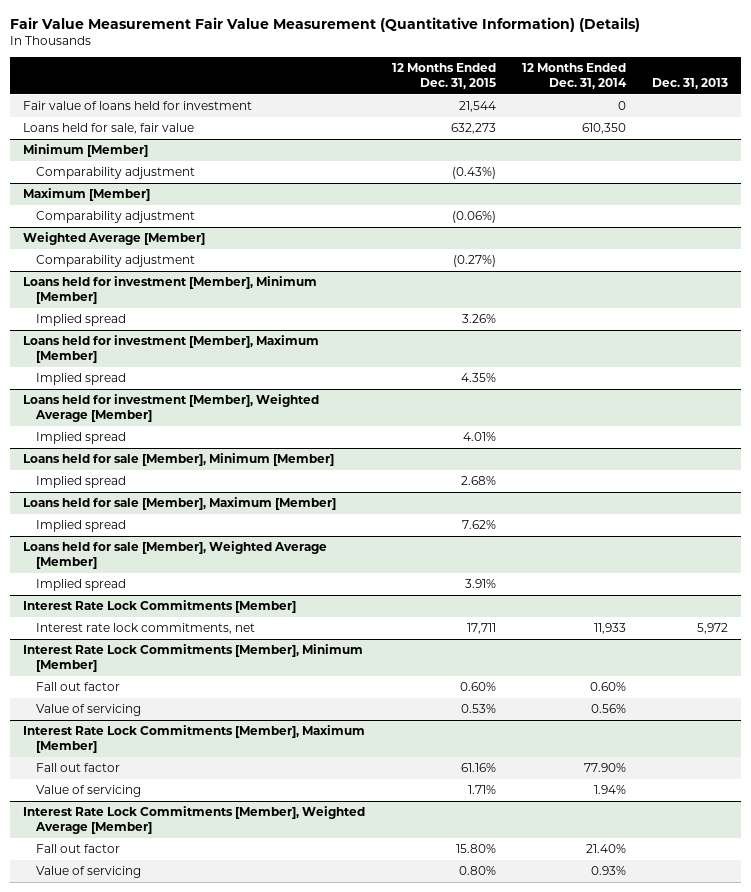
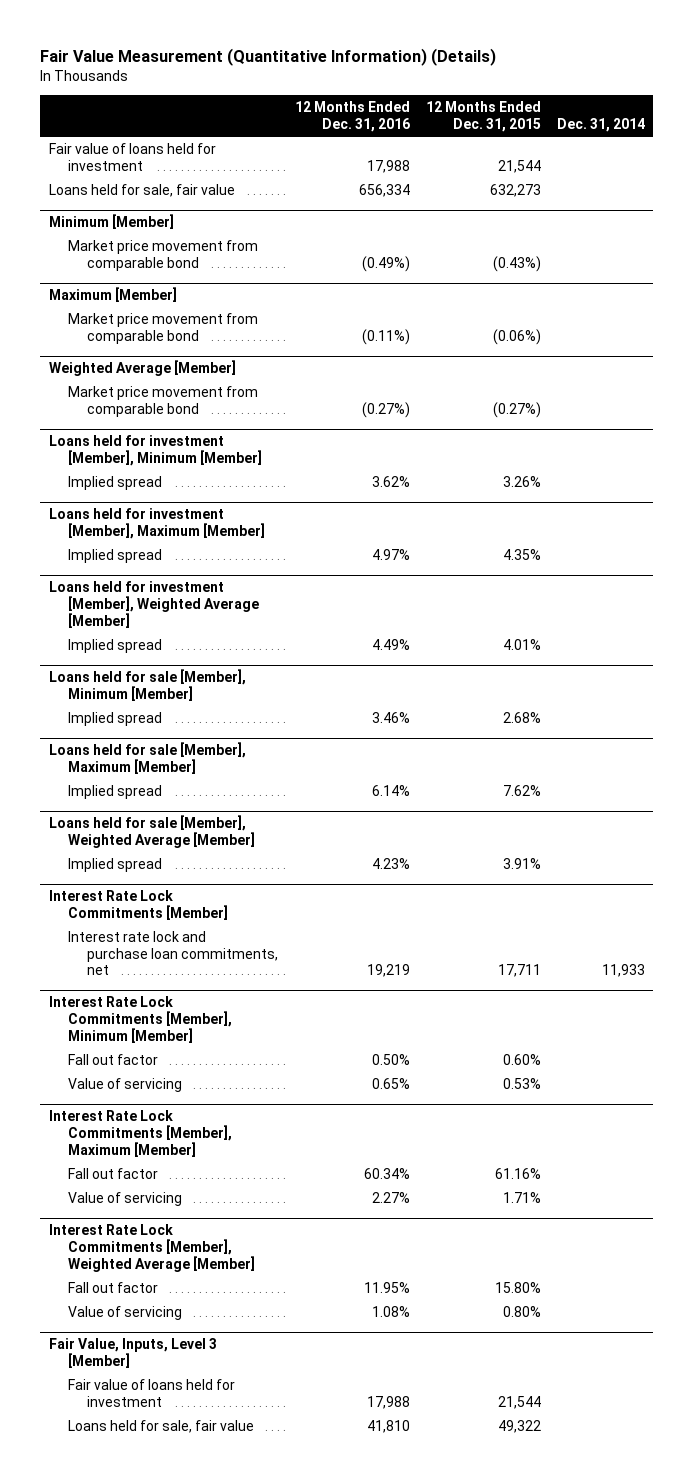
- Fair Value Measurement Fair Value Measurement (Quantitative Information) (Details)
+ Fair Value Measurement (Quantitative Information) (Details)
- | 12 Months Ended Dec. 31, 2015 | 12 Months Ended Dec. 31, 2014 | Dec. 31, 2013
+ | 12 Months Ended Dec. 31, 2016 | 12 Months Ended Dec. 31, 2015 | Dec. 31, 2014
@ Minimum [Member]
- Comparability adjustment | (0.43%) | |
+ Market price movement from comparable bond | (0.49%) | (0.43%) |
@ Maximum [Member]
- Comparability adjustment | (0.06%) | |
+ Market price movement from comparable bond | (0.11%) | (0.06%) |
@ Weighted Average [Member]
- Comparability adjustment | (0.27%) | |
+ Market price movement from comparable bond | (0.27%) | (0.27%) |
@ Interest Rate Lock Commitments [Member]
- Interest rate lock commitments, net | 17,711 | 11,933 | 5,972
+ Interest rate lock and purchase loan commitments, net | 19,219 | 17,711 | 11,933
+ Fair Value, Inputs, Level 3 [Member]
+ Fair value of loans held for investment | 17,988 | 21,544 |
+ Loans held for sale, fair value | 41,810 | 49,322 |

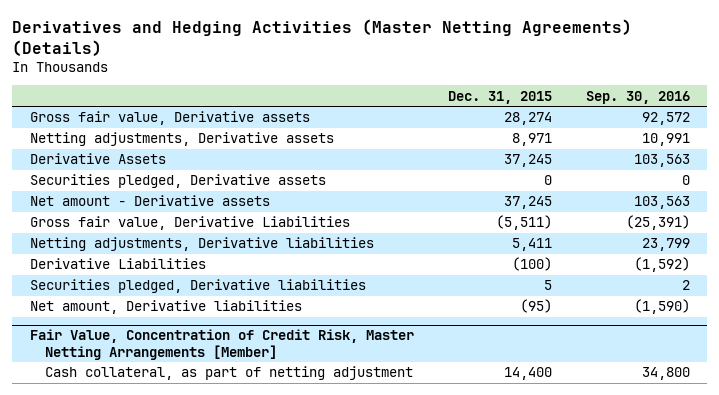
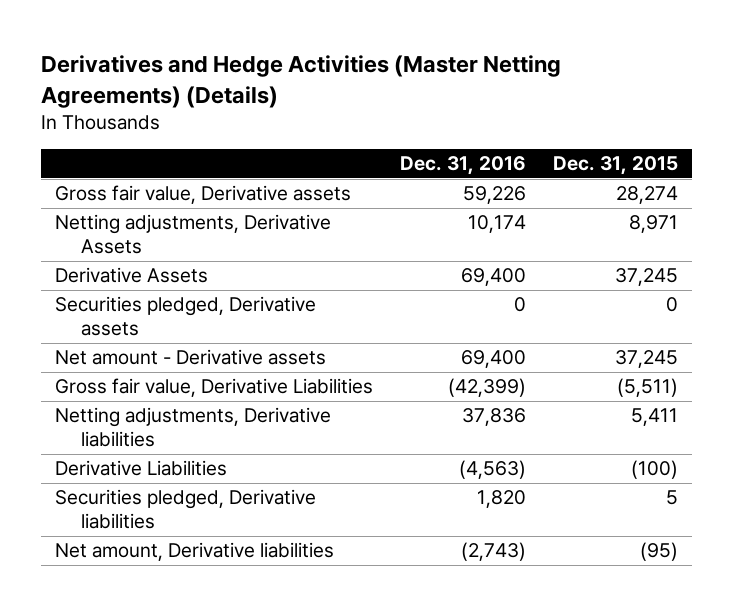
- Derivatives and Hedging Activities (Master Netting Agreements) (Details)
+ Derivatives and Hedge Activities (Master Netting Agreements) (Details)
- | Dec. 31, 2015 | Sep. 30, 2016
+ | Dec. 31, 2016 | Dec. 31, 2015
- Netting adjustments, Derivative assets | 8,971 | 10,991
+ Netting adjustments, Derivative Assets | 10,174 | 8,971
- Fair Value, Concentration of Credit Risk, Master Netting Arrangements [Member]
- Cash collateral, as part of netting adjustment | 14,400 | 34,800

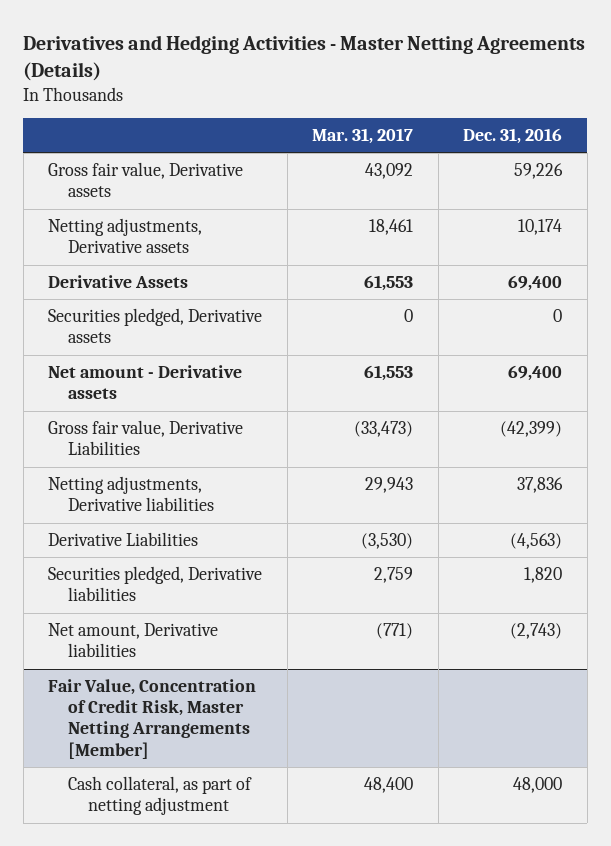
- Derivatives and Hedge Activities (Master Netting Agreements) (Details)
+ Derivatives and Hedging Activities - Master Netting Agreements (Details)
- | Dec. 31, 2016 | Dec. 31, 2015
+ | Mar. 31, 2017 | Dec. 31, 2016
- Netting adjustments, Derivative Assets | 10,174 | 8,971
+ Netting adjustments, Derivative assets | 18,461 | 10,174
+ Fair Value, Concentration of Credit Risk, Master Netting Arrangements [Member]
+ Cash collateral, as part of netting adjustment | 48,400 | 48,000

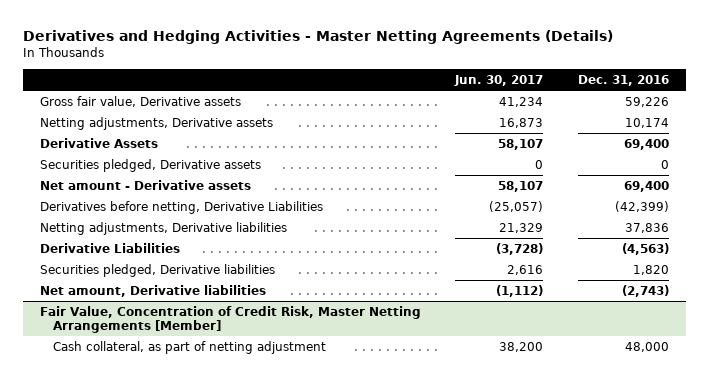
- | Mar. 31, 2017 | Dec. 31, 2016
+ | Jun. 30, 2017 | Dec. 31, 2016
- Gross fair value, Derivative Liabilities | (33,473) | (42,399)
+ Derivatives before netting, Derivative Liabilities | (25,057) | (42,399)

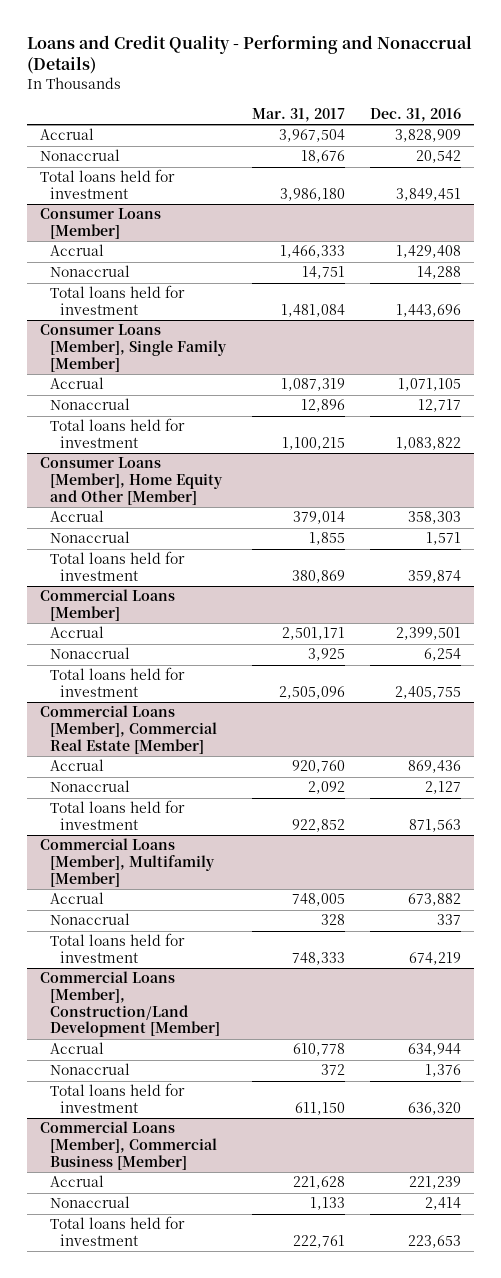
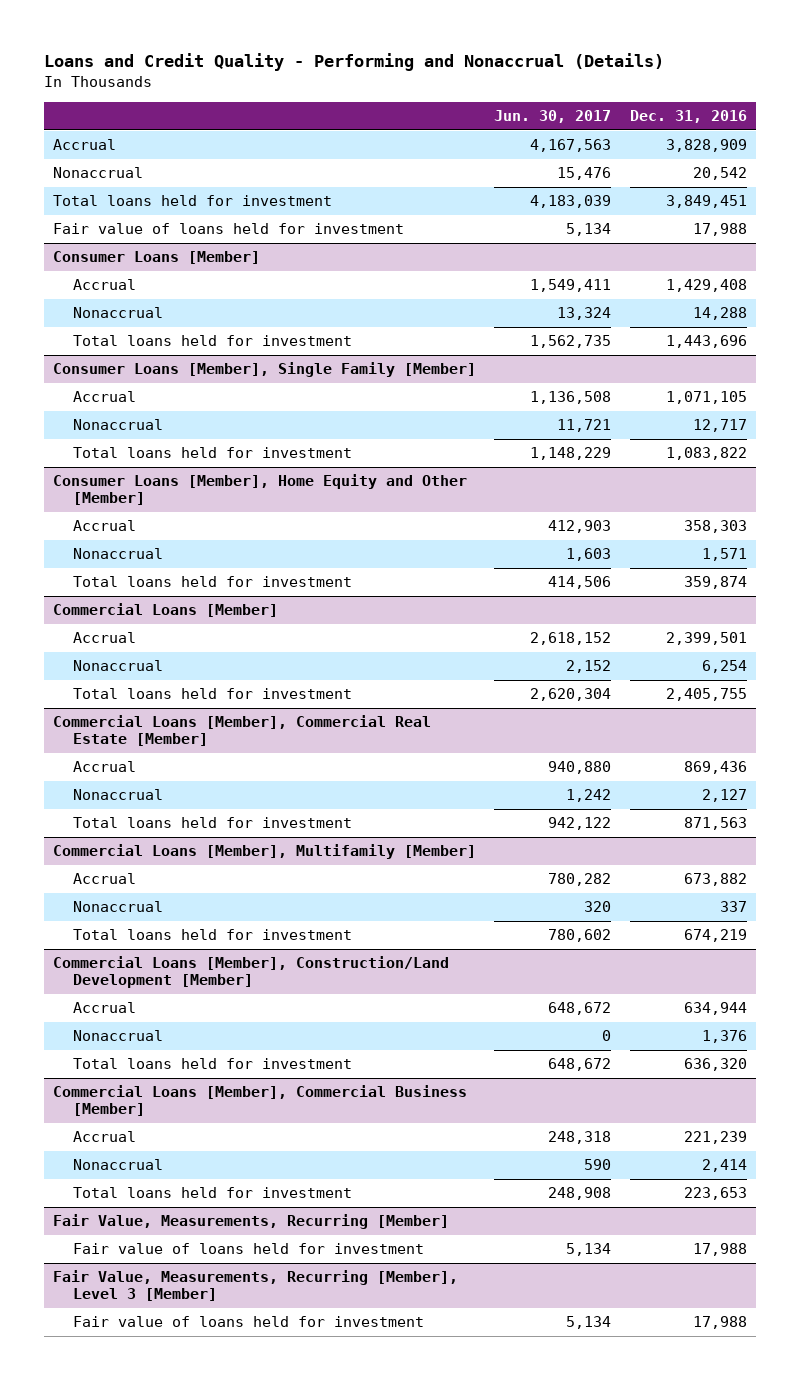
- | Mar. 31, 2017 | Dec. 31, 2016
+ | Jun. 30, 2017 | Dec. 31, 2016
+ Fair value of loans held for investment | 5,134 | 17,988
+ Fair Value, Measurements, Recurring [Member]
+ Fair value of loans held for investment | 5,134 | 17,988
+ Fair Value, Measurements, Recurring [Member], Level 3 [Member]
+ Fair value of loans held for investment | 5,134 | 17,988

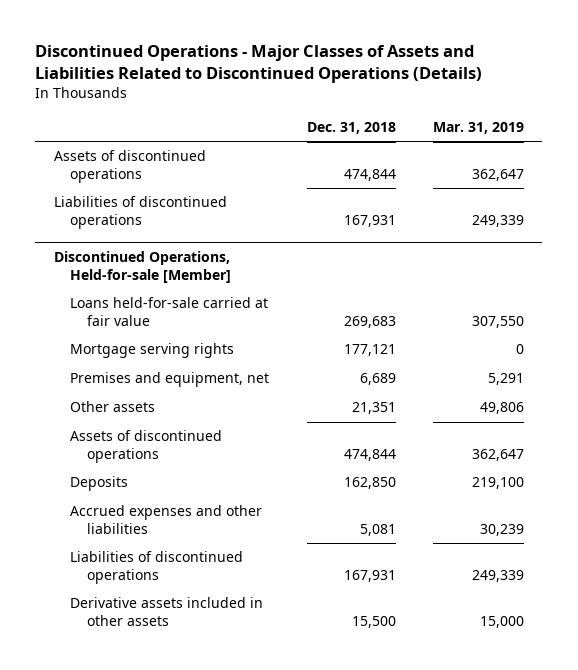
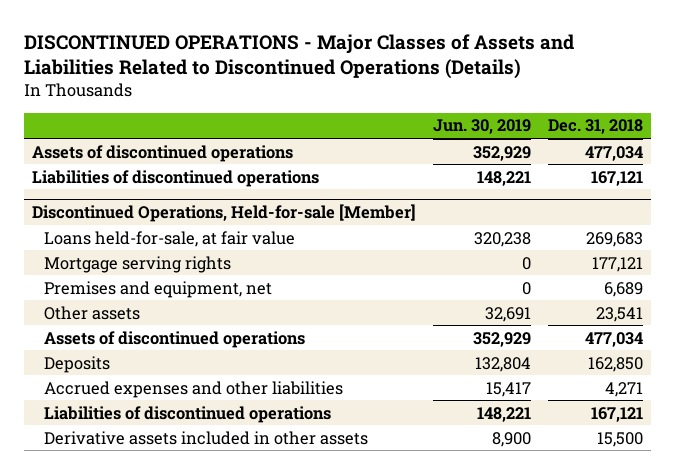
- Discontinued Operations - Major Classes of Assets and Liabilities Related to Discontinued Operations (Details)
+ DISCONTINUED OPERATIONS - Major Classes of Assets and Liabilities Related to Discontinued Operations (Details)
- | Dec. 31, 2018 | Mar. 31, 2019
+ | Jun. 30, 2019 | Dec. 31, 2018
- Assets of discontinued operations | 474,844 | 362,647
- Liabilities of discontinued operations | 167,931 | 249,339
+ Assets of discontinued operations | 352,929 | 477,034
+ Liabilities of discontinued operations | 148,221 | 167,121
@ Discontinued Operations, Held-for-sale [Member]
- Loans held-for-sale carried at fair value | 269,683 | 307,550
+ Loans held-for-sale, at fair value | 320,238 | 269,683
- Other assets | 21,351 | 49,806
- Assets of discontinued operations | 474,844 | 362,647
+ Other assets | 32,691 | 23,541
+ Assets of discontinued operations | 352,929 | 477,034
- Accrued expenses and other liabilities | 5,081 | 30,239
- Liabilities of discontinued operations | 167,931 | 249,339
+ Accrued expenses and other liabilities | 15,417 | 4,271
+ Liabilities of discontinued operations | 148,221 | 167,121

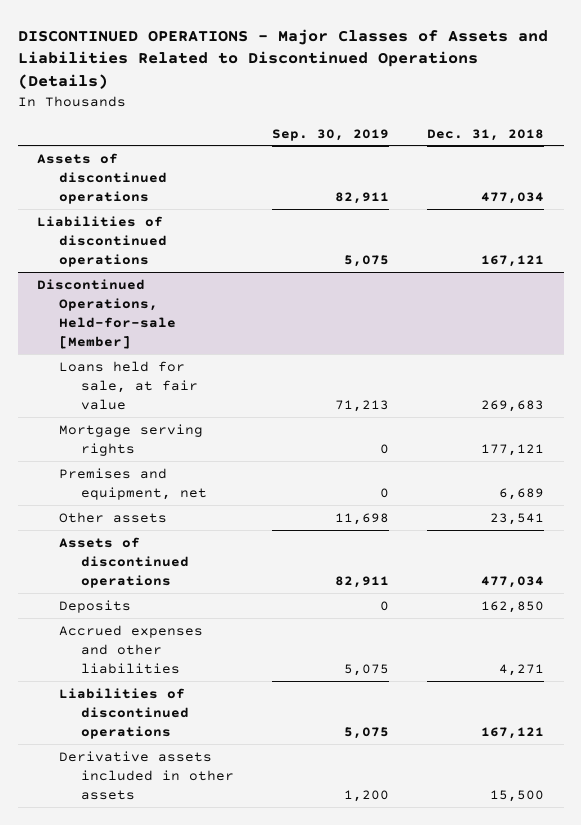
- | Jun. 30, 2019 | Dec. 31, 2018
+ | Sep. 30, 2019 | Dec. 31, 2018
@ Discontinued Operations, Held-for-sale [Member]
- Loans held-for-sale, at fair value | 320,238 | 269,683
+ Loans held for sale, at fair value | 71,213 | 269,683

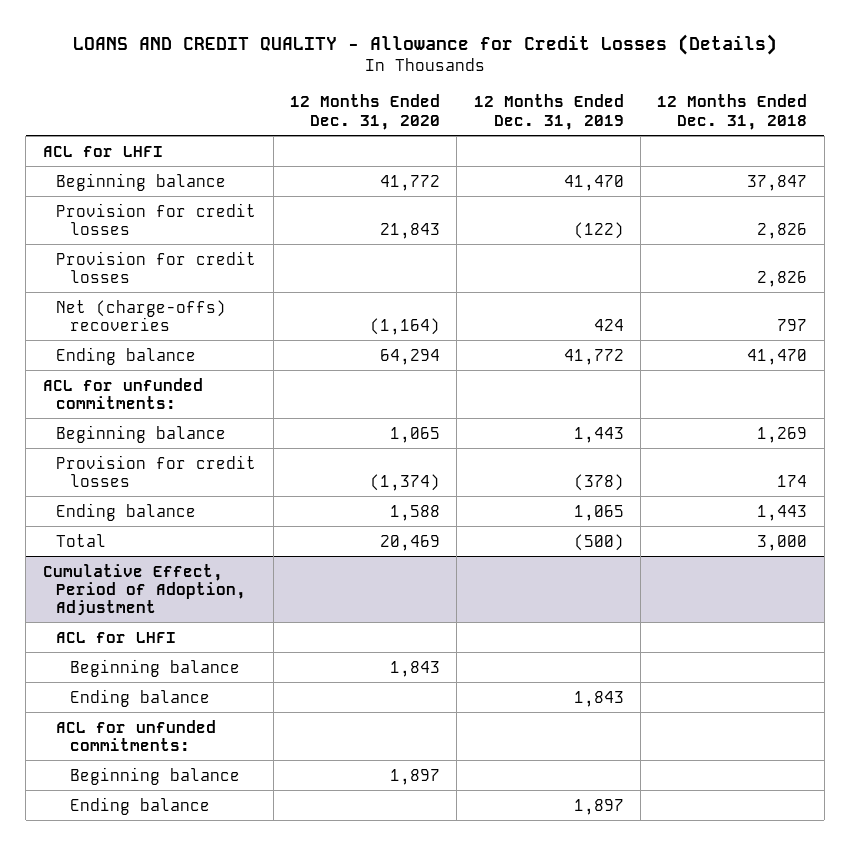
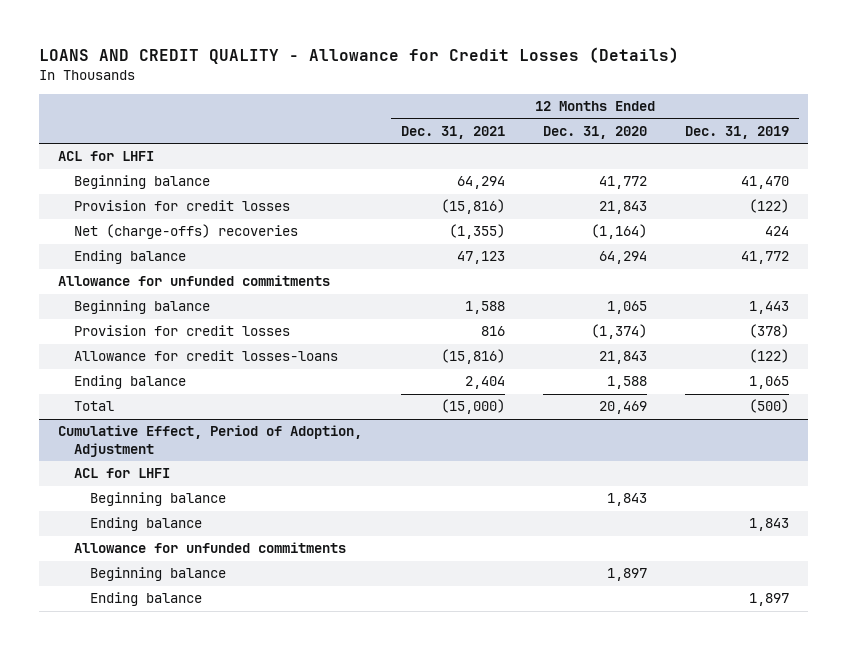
- | 12 Months Ended Dec. 31, 2020 | 12 Months Ended Dec. 31, 2019 | 12 Months Ended Dec. 31, 2018
+ | 12 Months Ended Dec. 31, 2021 | 12 Months Ended Dec. 31, 2020 | 12 Months Ended Dec. 31, 2019
- Provision for credit losses | | | 2,826
- ACL for unfunded commitments:
+ Allowance for unfunded commitments
+ Allowance for credit losses-loans | (15,816) | 21,843 | (122)
@ Cumulative Effect, Period of Adoption, Adjustment
- ACL for unfunded commitments:
+ Allowance for unfunded commitments

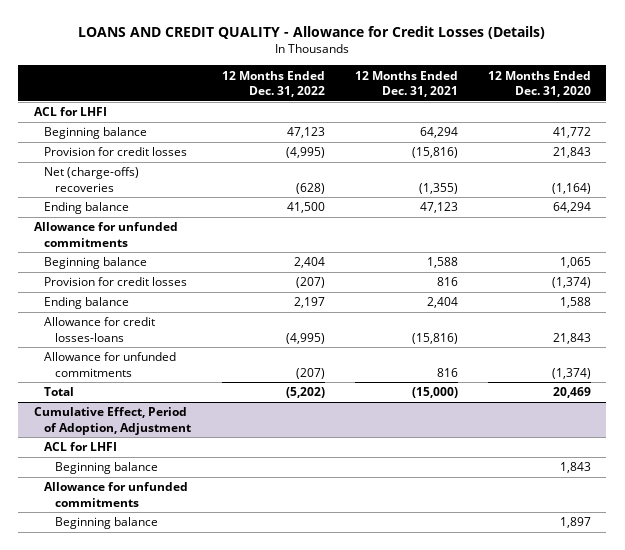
- | 12 Months Ended Dec. 31, 2021 | 12 Months Ended Dec. 31, 2020 | 12 Months Ended Dec. 31, 2019
+ | 12 Months Ended Dec. 31, 2022 | 12 Months Ended Dec. 31, 2021 | 12 Months Ended Dec. 31, 2020
moved down: Allowance for credit losses-loans | (4,995) | (15,816) | 21,843
+ Allowance for unfunded commitments | (207) | 816 | (1,374)
@ Cumulative Effect, Period of Adoption, Adjustment
- Ending balance | | | 1,843
- Ending balance | | | 1,897

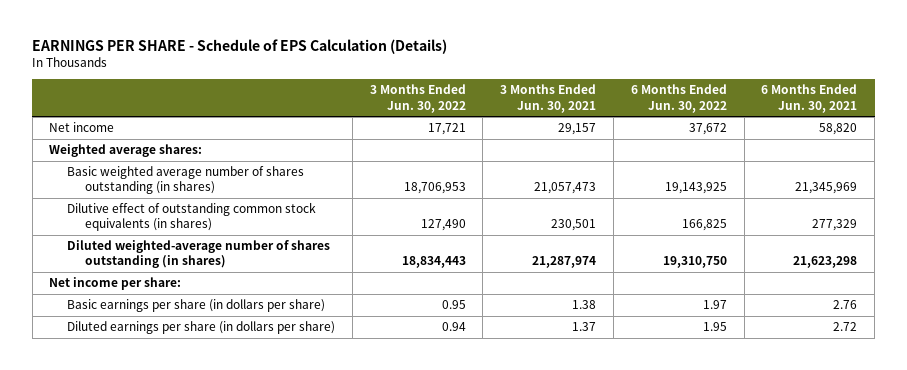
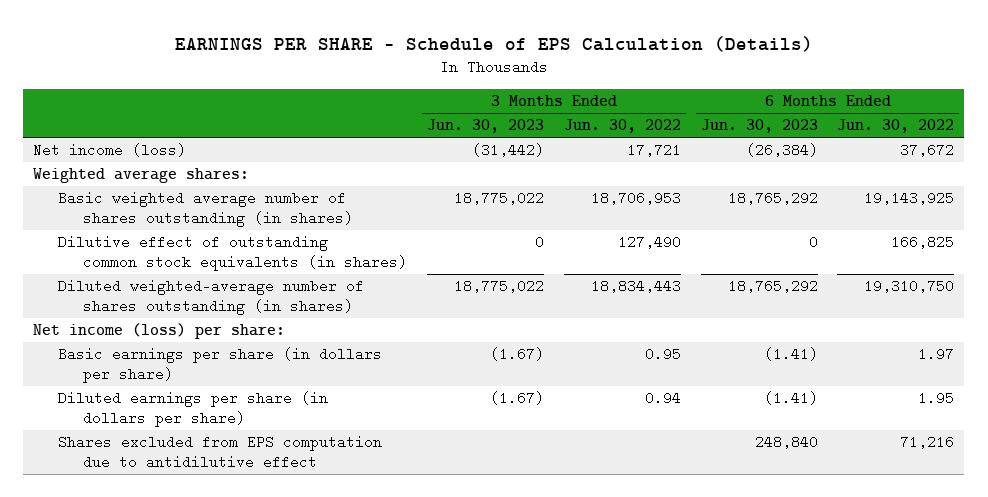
- | 3 Months Ended Jun. 30, 2022 | 3 Months Ended Jun. 30, 2021 | 6 Months Ended Jun. 30, 2022 | 6 Months Ended Jun. 30, 2021
+ | 3 Months Ended Jun. 30, 2023 | 3 Months Ended Jun. 30, 2022 | 6 Months Ended Jun. 30, 2023 | 6 Months Ended Jun. 30, 2022
- Net income | 17,721 | 29,157 | 37,672 | 58,820
+ Net income (loss) | (31,442) | 17,721 | (26,384) | 37,672
- Net income per share:
+ Net income (loss) per share:
+ Shares excluded from EPS computation due to antidilutive effect | | | 248,840 | 71,216

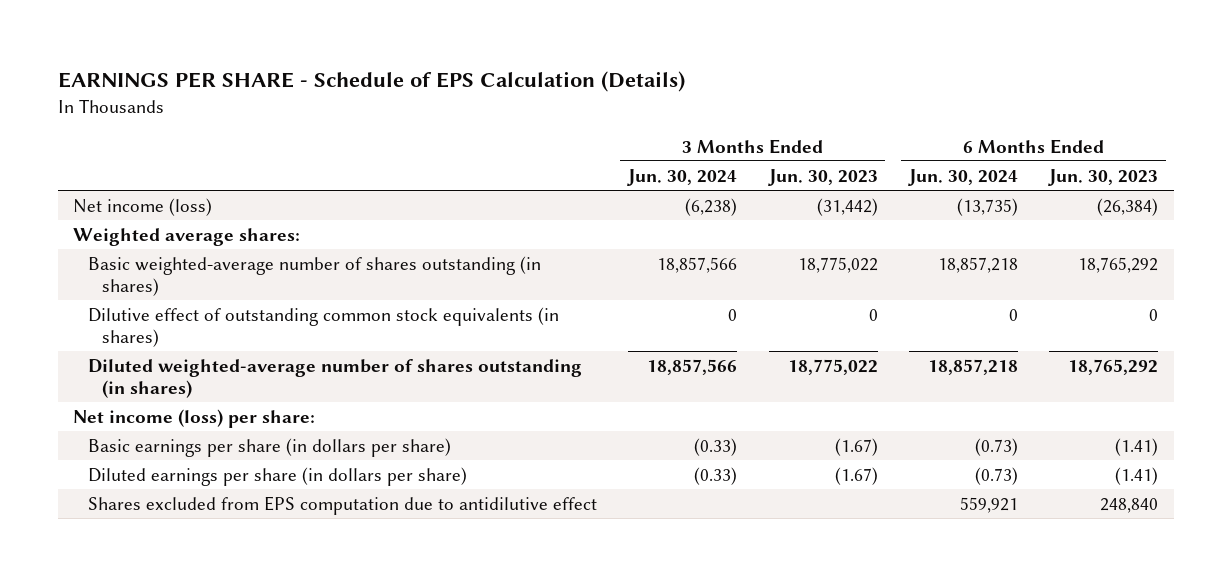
- | 3 Months Ended Jun. 30, 2023 | 3 Months Ended Jun. 30, 2022 | 6 Months Ended Jun. 30, 2023 | 6 Months Ended Jun. 30, 2022
+ | 3 Months Ended Jun. 30, 2024 | 3 Months Ended Jun. 30, 2023 | 6 Months Ended Jun. 30, 2024 | 6 Months Ended Jun. 30, 2023
- Basic weighted average number of shares outstanding (in shares) | 18,775,022 | 18,706,953 | 18,765,292 | 19,143,925
+ Basic weighted-average number of shares outstanding (in shares) | 18,857,566 | 18,775,022 | 18,857,218 | 18,765,292

